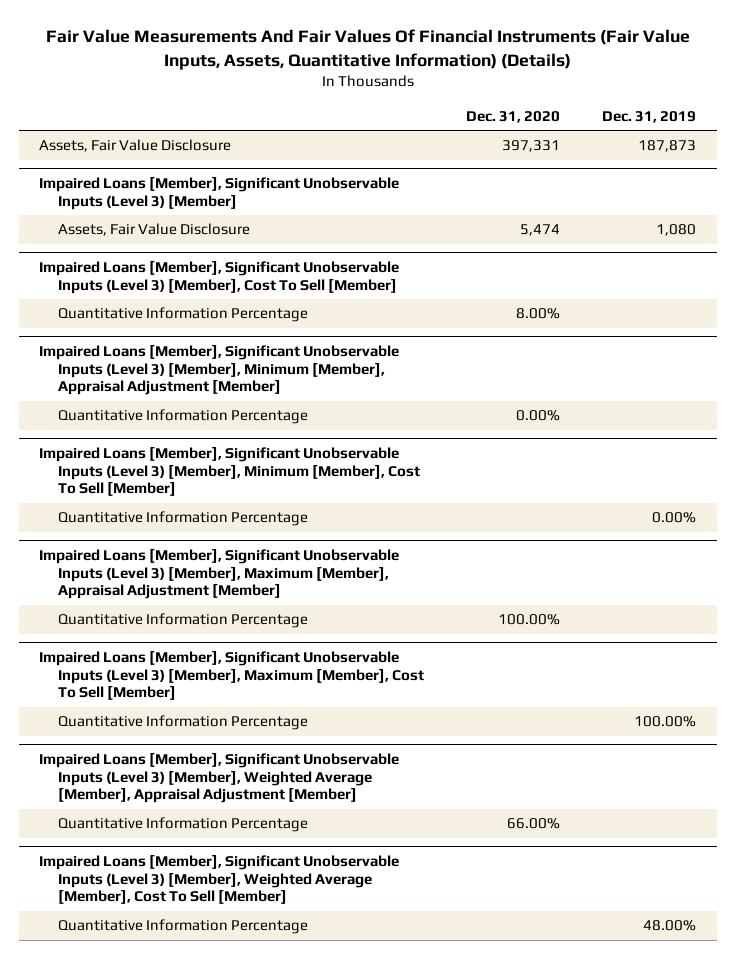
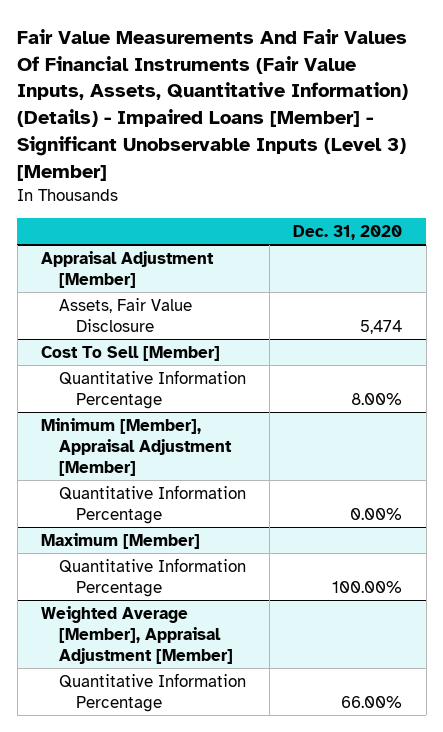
- Fair Value Measurements And Fair Values Of Financial Instruments (Fair Value Inputs, Assets, Quantitative Information) (Details)
+ Fair Value Measurements And Fair Values Of Financial Instruments (Fair Value Inputs, Assets, Quantitative Information) (Details) - Impaired Loans [Member] - Significant Unobservable Inputs (Level 3) [Member]
- | Dec. 31, 2020 | Dec. 31, 2019
+ | Dec. 31, 2020
- Assets, Fair Value Disclosure | 397,331 | 187,873
- Impaired Loans [Member], Significant Unobservable Inputs (Level 3) [Member]
+ Appraisal Adjustment [Member]
- Impaired Loans [Member], Significant Unobservable Inputs (Level 3) [Member], Cost To Sell [Member]
+ Cost To Sell [Member]
- Impaired Loans [Member], Significant Unobservable Inputs (Level 3) [Member], Minimum [Member], Appraisal Adjustment [Member]
+ Minimum [Member], Appraisal Adjustment [Member]
- Impaired Loans [Member], Significant Unobservable Inputs (Level 3) [Member], Minimum [Member], Cost To Sell [Member]
- Quantitative Information Percentage | | 0.00%
- Impaired Loans [Member], Significant Unobservable Inputs (Level 3) [Member], Maximum [Member], Appraisal Adjustment [Member]
+ Maximum [Member]
- Impaired Loans [Member], Significant Unobservable Inputs (Level 3) [Member], Maximum [Member], Cost To Sell [Member]
- Quantitative Information Percentage | | 100.00%
- Impaired Loans [Member], Significant Unobservable Inputs (Level 3) [Member], Weighted Average [Member], Appraisal Adjustment [Member]
+ Weighted Average [Member], Appraisal Adjustment [Member]
- Impaired Loans [Member], Significant Unobservable Inputs (Level 3) [Member], Weighted Average [Member], Cost To Sell [Member]
- Quantitative Information Percentage | | 48.00%

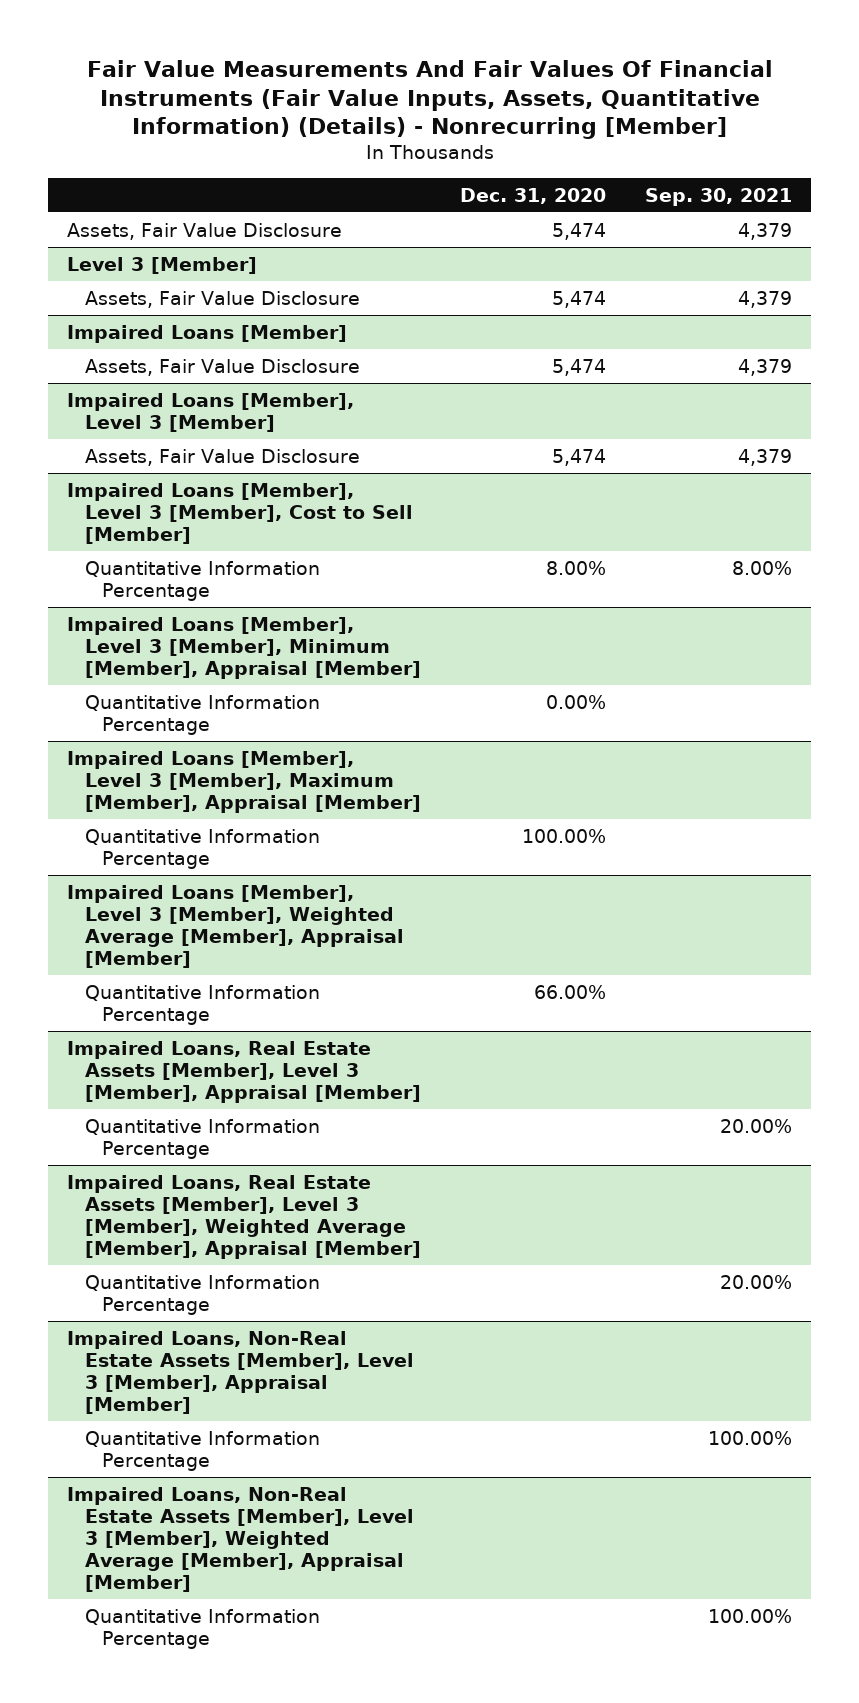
- Fair Value Measurements And Fair Values Of Financial Instruments (Fair Value Inputs, Assets, Quantitative Information) (Details) - Impaired Loans [Member] - Significant Unobservable Inputs (Level 3) [Member]
+ Fair Value Measurements And Fair Values Of Financial Instruments (Fair Value Inputs, Assets, Quantitative Information) (Details) - Nonrecurring [Member]
- | Dec. 31, 2020
+ | Dec. 31, 2020 | Sep. 30, 2021
- Appraisal Adjustment [Member]
- Cost To Sell [Member]
+ Level 3 [Member]
+ Assets, Fair Value Disclosure | 5,474 | 4,379
+ Impaired Loans [Member]
+ Assets, Fair Value Disclosure | 5,474 | 4,379
+ Impaired Loans [Member], Level 3 [Member]
+ Assets, Fair Value Disclosure | 5,474 | 4,379
+ Impaired Loans [Member], Level 3 [Member], Cost to Sell [Member]
- Minimum [Member], Appraisal Adjustment [Member]
+ Impaired Loans [Member], Level 3 [Member], Minimum [Member], Appraisal [Member]
- Maximum [Member]
+ Impaired Loans [Member], Level 3 [Member], Maximum [Member], Appraisal [Member]
- Weighted Average [Member], Appraisal Adjustment [Member]
+ Impaired Loans [Member], Level 3 [Member], Weighted Average [Member], Appraisal [Member]
+ Impaired Loans, Real Estate Assets [Member], Level 3 [Member], Appraisal [Member]
+ Quantitative Information Percentage | | 20.00%
+ Impaired Loans, Real Estate Assets [Member], Level 3 [Member], Weighted Average [Member], Appraisal [Member]
+ Quantitative Information Percentage | | 20.00%
+ Impaired Loans, Non-Real Estate Assets [Member], Level 3 [Member], Appraisal [Member]
+ Quantitative Information Percentage | | 100.00%
+ Impaired Loans, Non-Real Estate Assets [Member], Level 3 [Member], Weighted Average [Member], Appraisal [Member]
+ Quantitative Information Percentage | | 100.00%

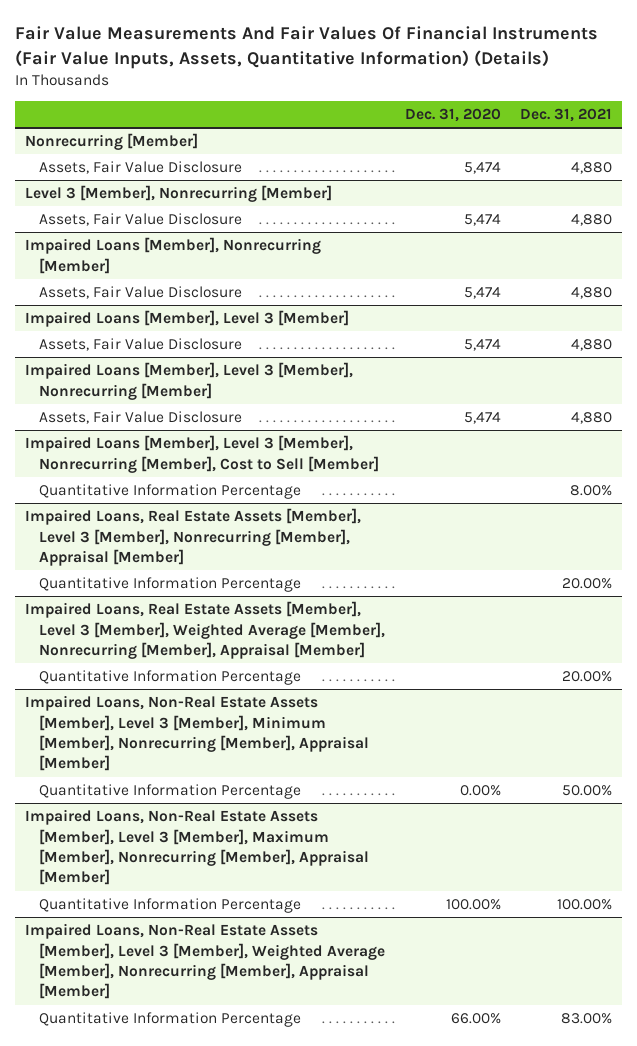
- Fair Value Measurements And Fair Values Of Financial Instruments (Fair Value Inputs, Assets, Quantitative Information) (Details) - Nonrecurring [Member]
+ Fair Value Measurements And Fair Values Of Financial Instruments (Fair Value Inputs, Assets, Quantitative Information) (Details)
- | Dec. 31, 2020 | Sep. 30, 2021
+ | Dec. 31, 2020 | Dec. 31, 2021
+ Nonrecurring [Member]
- Level 3 [Member]
+ Level 3 [Member], Nonrecurring [Member]
- Impaired Loans [Member]
+ Impaired Loans [Member], Nonrecurring [Member]
- Impaired Loans [Member], Level 3 [Member], Cost to Sell [Member]
- Quantitative Information Percentage | 8.00% | 8.00%
- Impaired Loans [Member], Level 3 [Member], Minimum [Member], Appraisal [Member]
- Quantitative Information Percentage | 0.00% |
- Impaired Loans [Member], Level 3 [Member], Maximum [Member], Appraisal [Member]
- Quantitative Information Percentage | 100.00% |
- Impaired Loans [Member], Level 3 [Member], Weighted Average [Member], Appraisal [Member]
- Quantitative Information Percentage | 66.00% |
- Impaired Loans, Real Estate Assets [Member], Level 3 [Member], Appraisal [Member]
- Quantitative Information Percentage | | 20.00%
- Impaired Loans, Real Estate Assets [Member], Level 3 [Member], Weighted Average [Member], Appraisal [Member]
+ Impaired Loans [Member], Level 3 [Member], Nonrecurring [Member]
+ Assets, Fair Value Disclosure | 5,474 | 4,880
+ Impaired Loans [Member], Level 3 [Member], Nonrecurring [Member], Cost to Sell [Member]
- Impaired Loans, Non-Real Estate Assets [Member], Level 3 [Member], Appraisal [Member]
+ Impaired Loans, Real Estate Assets [Member], Level 3 [Member], Nonrecurring [Member], Appraisal [Member]
- Impaired Loans, Non-Real Estate Assets [Member], Level 3 [Member], Weighted Average [Member], Appraisal [Member]
+ Impaired Loans, Real Estate Assets [Member], Level 3 [Member], Weighted Average [Member], Nonrecurring [Member], Appraisal [Member]
+ Impaired Loans, Non-Real Estate Assets [Member], Level 3 [Member], Minimum [Member], Nonrecurring [Member], Appraisal [Member]
+ Quantitative Information Percentage | 0.00% | 50.00%
+ Impaired Loans, Non-Real Estate Assets [Member], Level 3 [Member], Maximum [Member], Nonrecurring [Member], Appraisal [Member]
+ Quantitative Information Percentage | 100.00% | 100.00%
+ Impaired Loans, Non-Real Estate Assets [Member], Level 3 [Member], Weighted Average [Member], Nonrecurring [Member], Appraisal [Member]
+ Quantitative Information Percentage | 66.00% | 83.00%

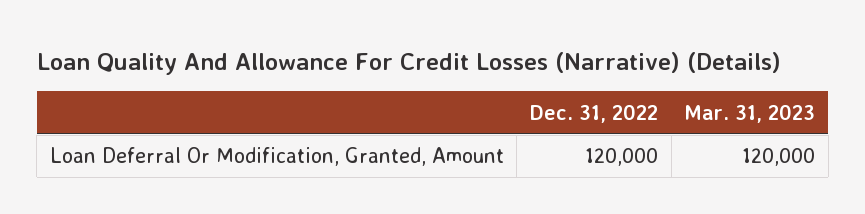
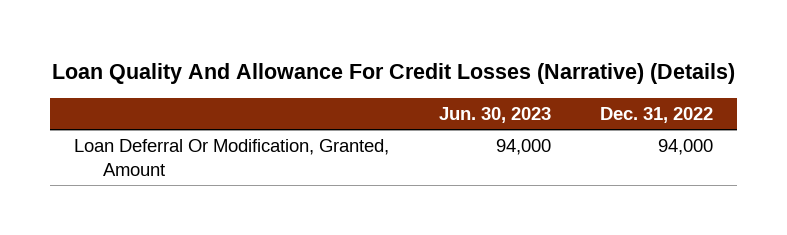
- | Dec. 31, 2022 | Mar. 31, 2023
+ | Jun. 30, 2023 | Dec. 31, 2022
- Loan Deferral Or Modification, Granted, Amount | 120,000 | 120,000
+ Loan Deferral Or Modification, Granted, Amount | 94,000 | 94,000

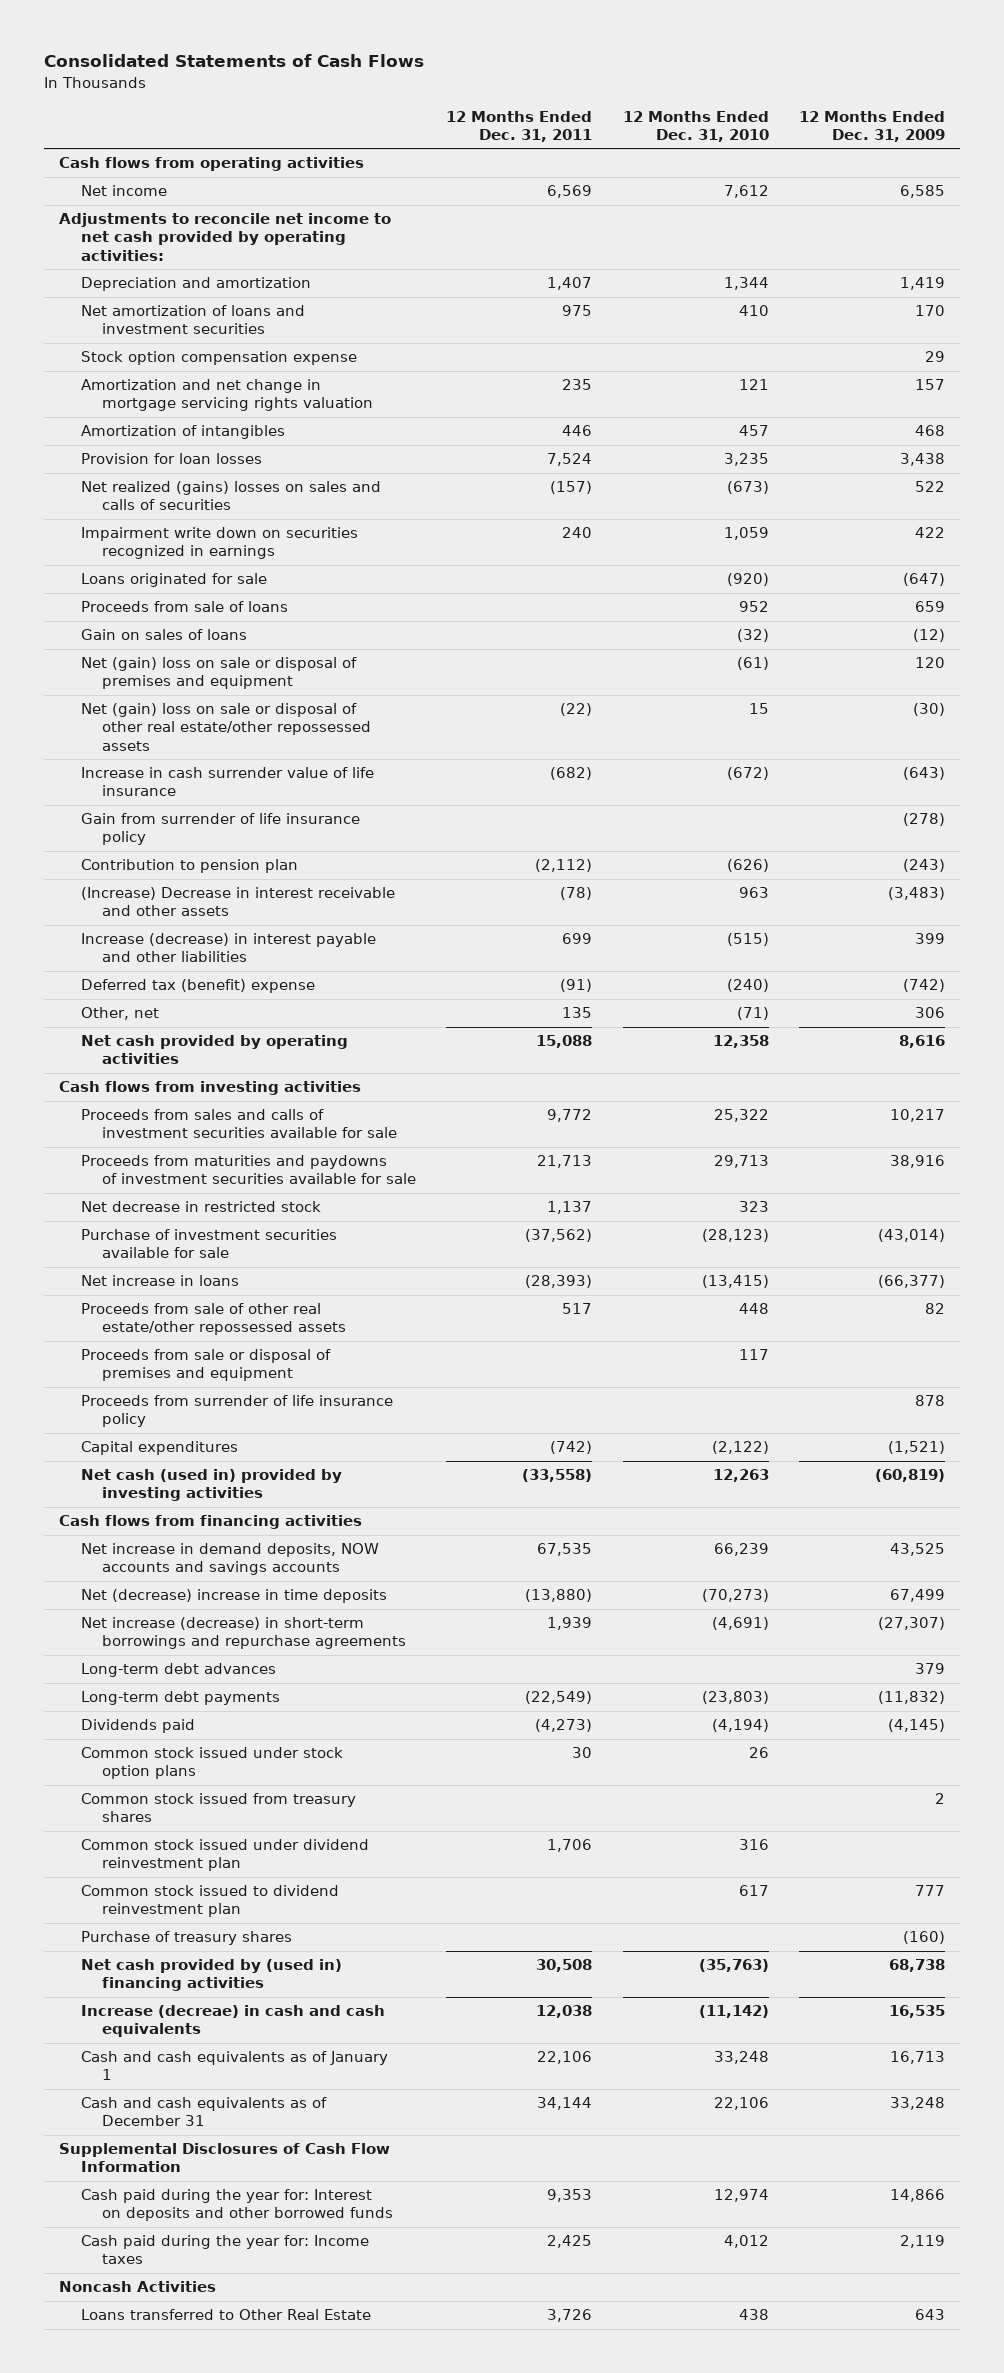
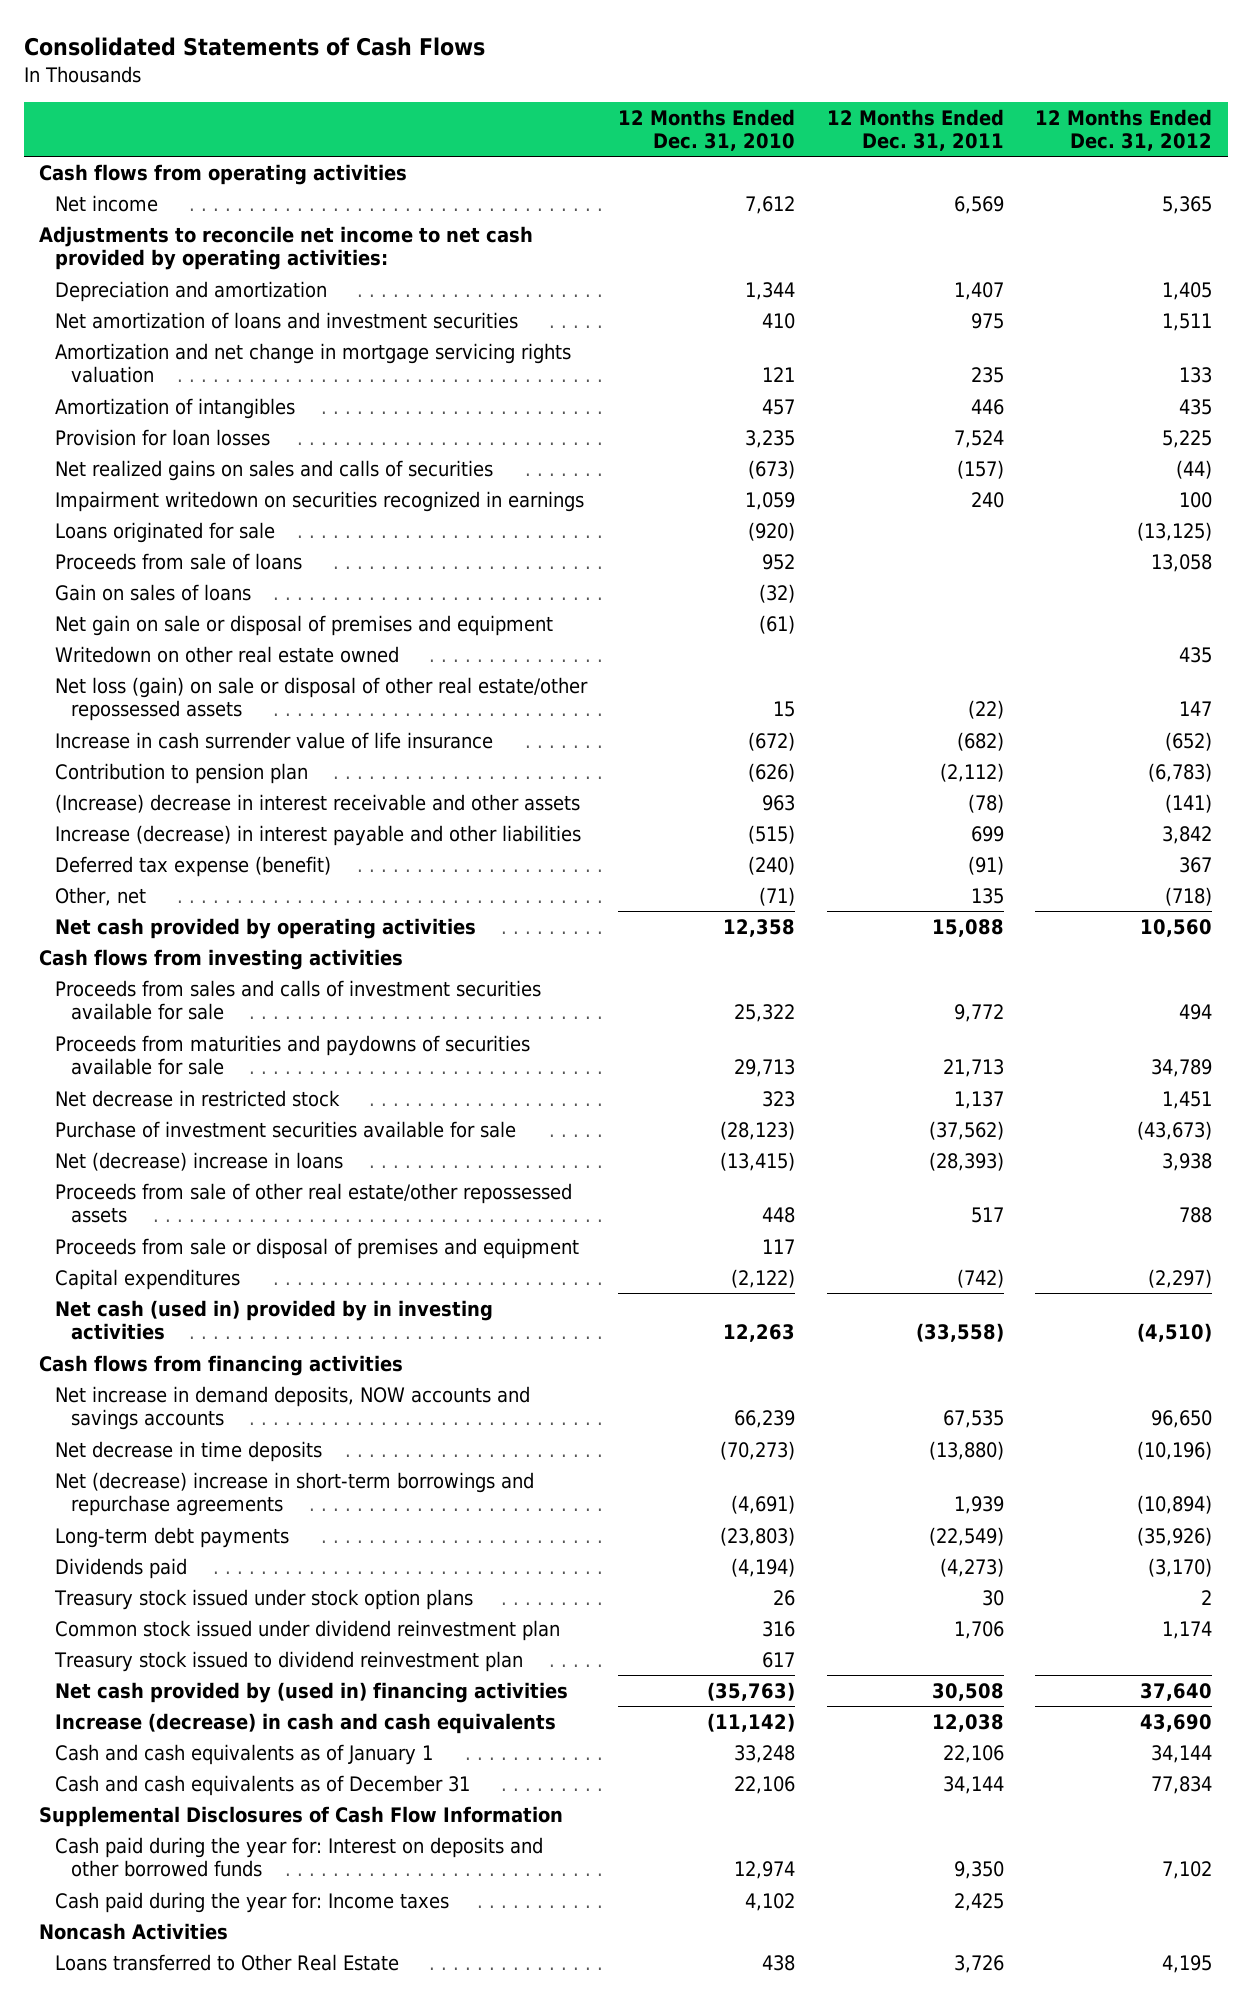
- | 12 Months Ended Dec. 31, 2011 | 12 Months Ended Dec. 31, 2010 | 12 Months Ended Dec. 31, 2009
+ | 12 Months Ended Dec. 31, 2010 | 12 Months Ended Dec. 31, 2011 | 12 Months Ended Dec. 31, 2012
- Stock option compensation expense | | | 29
- Net realized (gains) losses on sales and calls of securities | (157) | (673) | 522
- Impairment write down on securities recognized in earnings | 240 | 1,059 | 422
+ Net realized gains on sales and calls of securities | (673) | (157) | (44)
+ Impairment writedown on securities recognized in earnings | 1,059 | 240 | 100
- Net (gain) loss on sale or disposal of premises and equipment | | (61) | 120
- Net (gain) loss on sale or disposal of other real estate/other repossessed assets | (22) | 15 | (30)
+ Net gain on sale or disposal of premises and equipment | (61) | |
+ Writedown on other real estate owned | | | 435
+ Net loss (gain) on sale or disposal of other real estate/other repossessed assets | 15 | (22) | 147
- Gain from surrender of life insurance policy | | | (278)
- (Increase) Decrease in interest receivable and other assets | (78) | 963 | (3,483)
+ (Increase) decrease in interest receivable and other assets | 963 | (78) | (141)
- Deferred tax (benefit) expense | (91) | (240) | (742)
+ Deferred tax expense (benefit) | (240) | (91) | 367
- Proceeds from maturities and paydowns of investment securities available for sale | 21,713 | 29,713 | 38,916
+ Proceeds from maturities and paydowns of securities available for sale | 29,713 | 21,713 | 34,789
- Net increase in loans | (28,393) | (13,415) | (66,377)
+ Net (decrease) increase in loans | (13,415) | (28,393) | 3,938
- Proceeds from surrender of life insurance policy | | | 878
- Net cash (used in) provided by investing activities | (33,558) | 12,263 | (60,819)
+ Net cash (used in) provided by in investing activities | 12,263 | (33,558) | (4,510)
- Net (decrease) increase in time deposits | (13,880) | (70,273) | 67,499
- Net increase (decrease) in short-term borrowings and repurchase agreements | 1,939 | (4,691) | (27,307)
- Long-term debt advances | | | 379
+ Net decrease in time deposits | (70,273) | (13,880) | (10,196)
+ Net (decrease) increase in short-term borrowings and repurchase agreements | (4,691) | 1,939 | (10,894)
- Common stock issued under stock option plans | 30 | 26 |
- Common stock issued from treasury shares | | | 2
+ Treasury stock issued under stock option plans | 26 | 30 | 2
- Common stock issued to dividend reinvestment plan | | 617 | 777
- Purchase of treasury shares | | | (160)
+ Treasury stock issued to dividend reinvestment plan | 617 | |
- Increase (decreae) in cash and cash equivalents | 12,038 | (11,142) | 16,535
+ Increase (decrease) in cash and cash equivalents | (11,142) | 12,038 | 43,690
- Cash paid during the year for: Interest on deposits and other borrowed funds | 9,353 | 12,974 | 14,866
- Cash paid during the year for: Income taxes | 2,425 | 4,012 | 2,119
+ Cash paid during the year for: Interest on deposits and other borrowed funds | 12,974 | 9,350 | 7,102
+ Cash paid during the year for: Income taxes | 4,102 | 2,425 |

